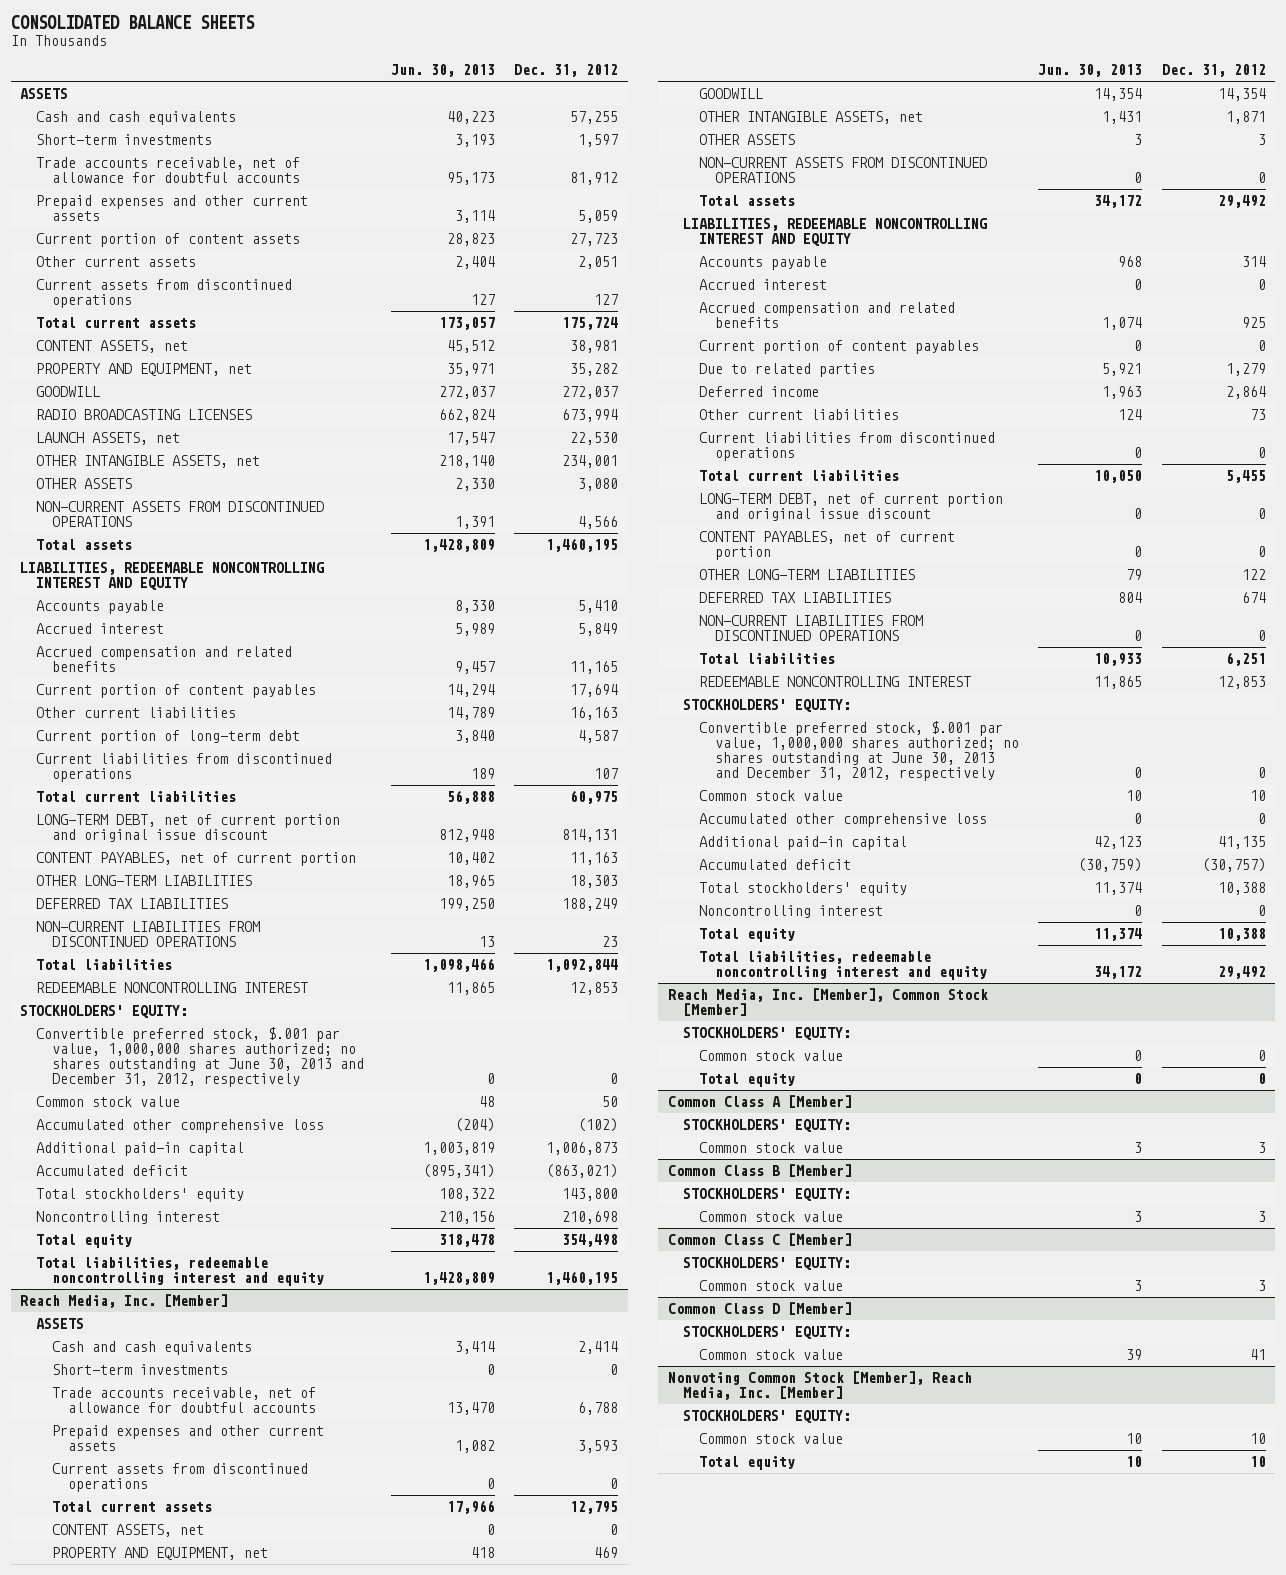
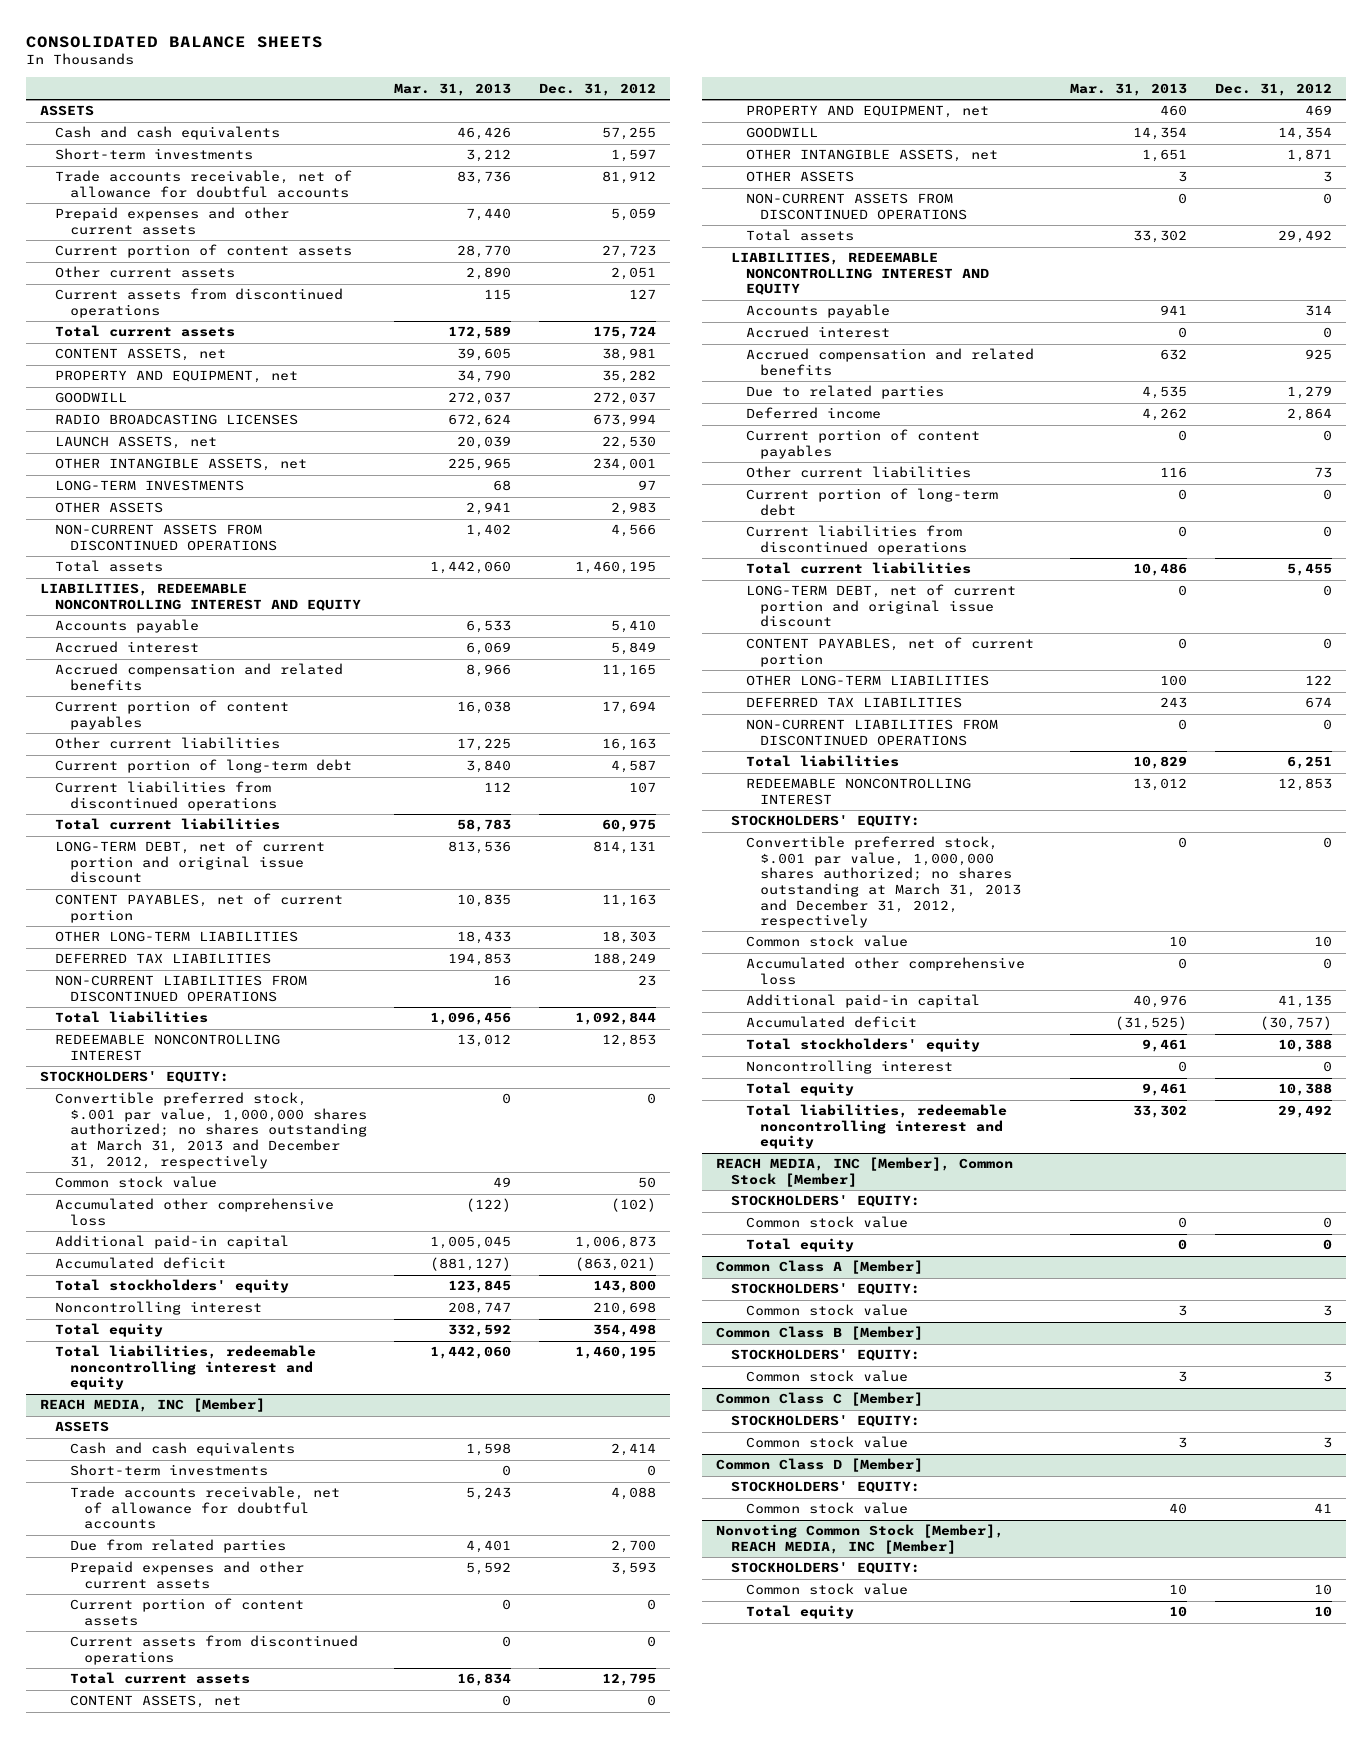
- | Jun. 30, 2013 | Dec. 31, 2012
+ | Mar. 31, 2013 | Dec. 31, 2012
- OTHER ASSETS | 2,330 | 3,080
+ LONG-TERM INVESTMENTS | 68 | 97
+ OTHER ASSETS | 2,941 | 2,983
- Convertible preferred stock, $.001 par value, 1,000,000 shares authorized; no shares outstanding at June 30, 2013 and December 31, 2012, respectively | 0 | 0
+ Convertible preferred stock, $.001 par value, 1,000,000 shares authorized; no shares outstanding at March 31, 2013 and December 31, 2012, respectively | 0 | 0
- Reach Media, Inc. [Member]
+ REACH MEDIA, INC [Member]
- Trade accounts receivable, net of allowance for doubtful accounts | 13,470 | 6,788
+ Trade accounts receivable, net of allowance for doubtful accounts | 5,243 | 4,088
+ Due from related parties | 4,401 | 2,700
+ Current portion of content assets | 0 | 0
- Current portion of content payables | 0 | 0
+ Current portion of content payables | 0 | 0
+ Current portion of long-term debt | 0 | 0
- Convertible preferred stock, $.001 par value, 1,000,000 shares authorized; no shares outstanding at June 30, 2013 and December 31, 2012, respectively | 0 | 0
+ Convertible preferred stock, $.001 par value, 1,000,000 shares authorized; no shares outstanding at March 31, 2013 and December 31, 2012, respectively | 0 | 0
- Reach Media, Inc. [Member], Common Stock [Member]
+ REACH MEDIA, INC [Member], Common Stock [Member]
- Nonvoting Common Stock [Member], Reach Media, Inc. [Member]
+ Nonvoting Common Stock [Member], REACH MEDIA, INC [Member]

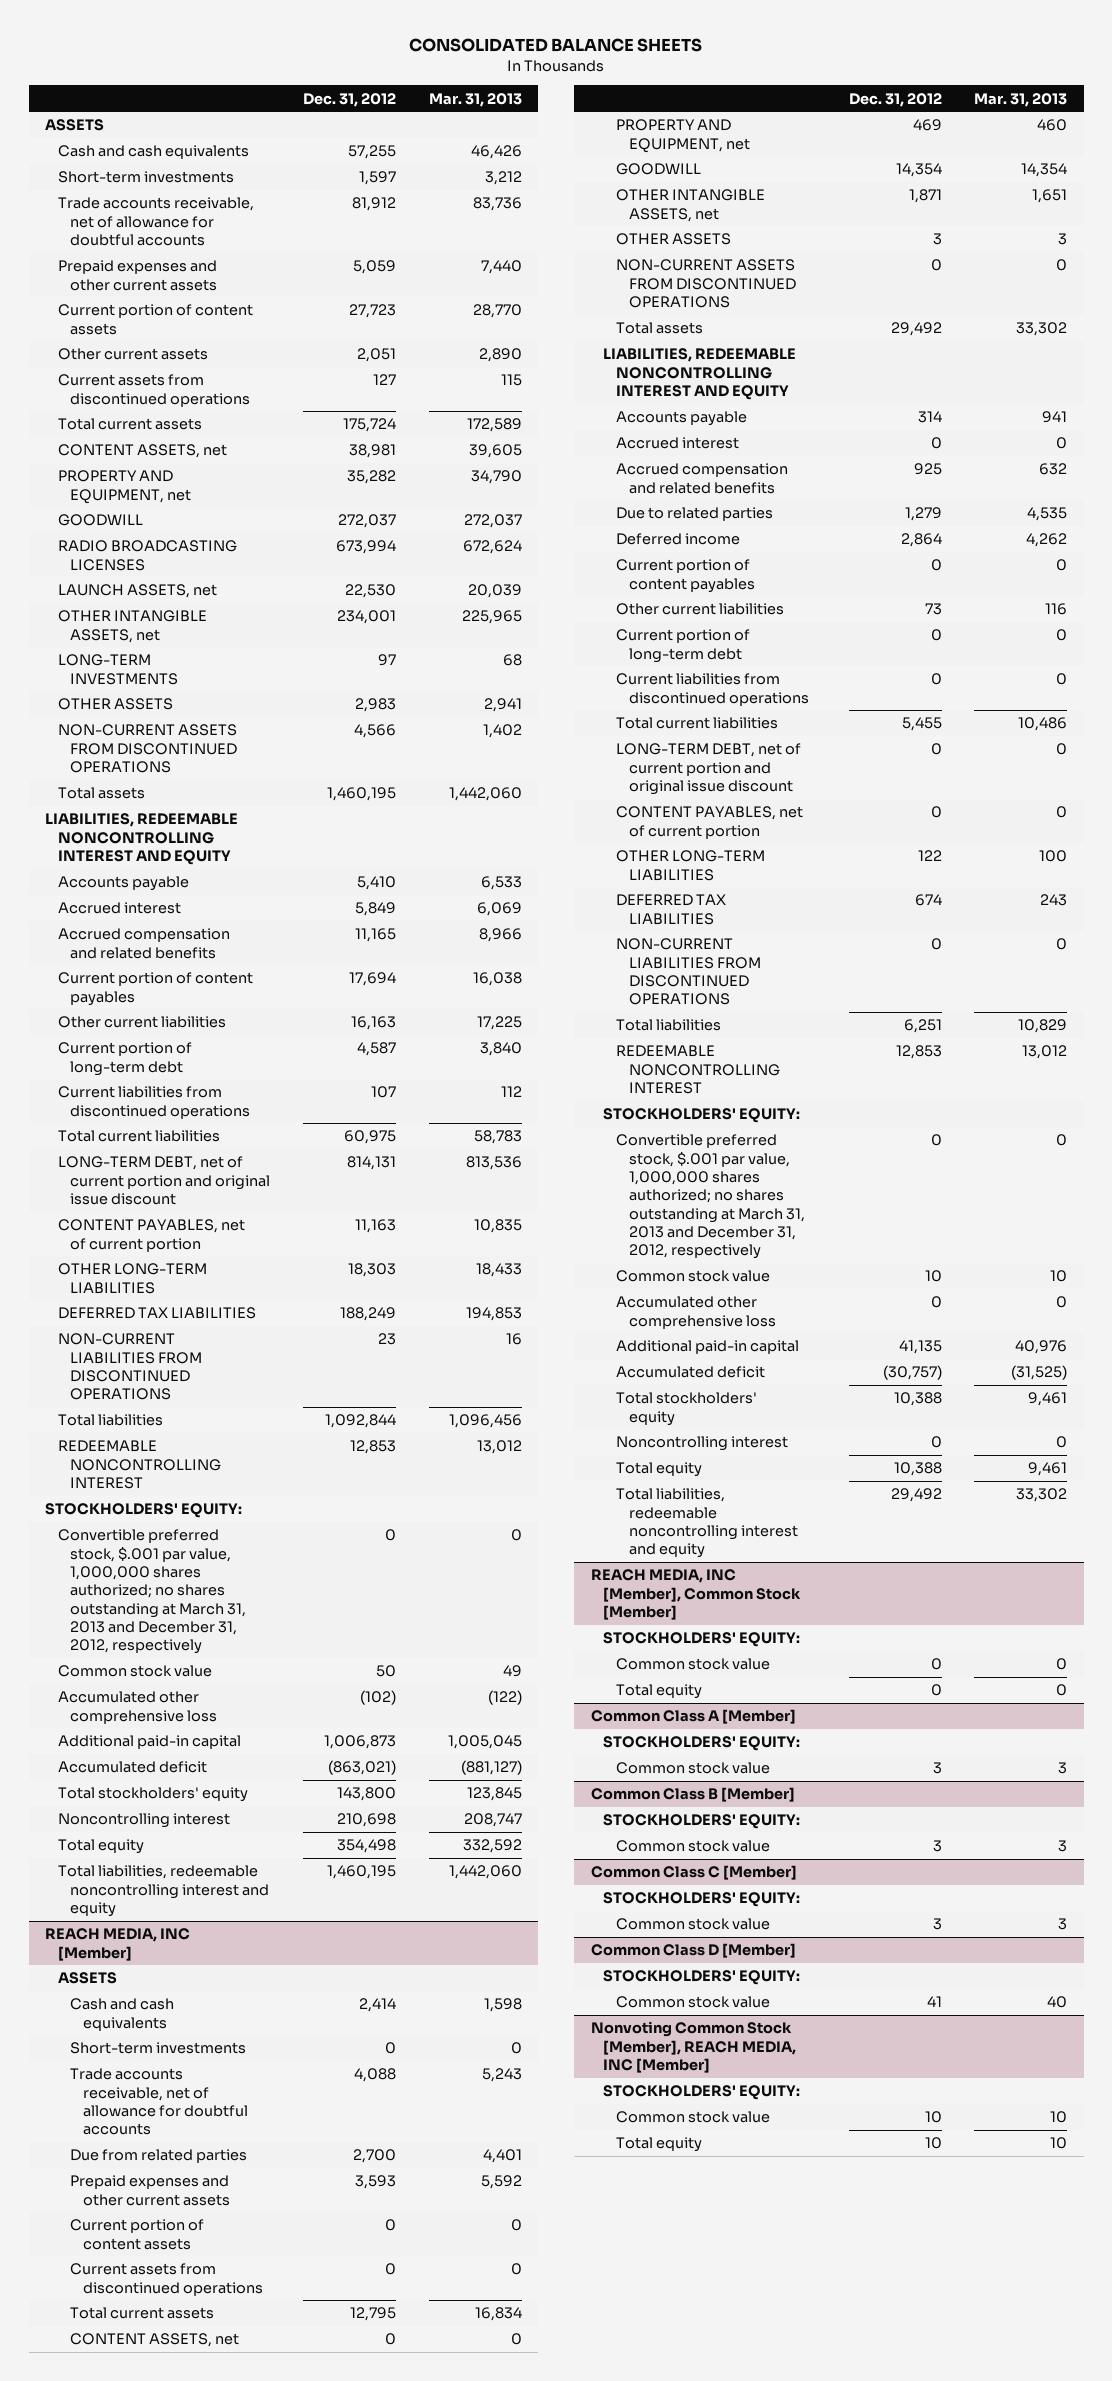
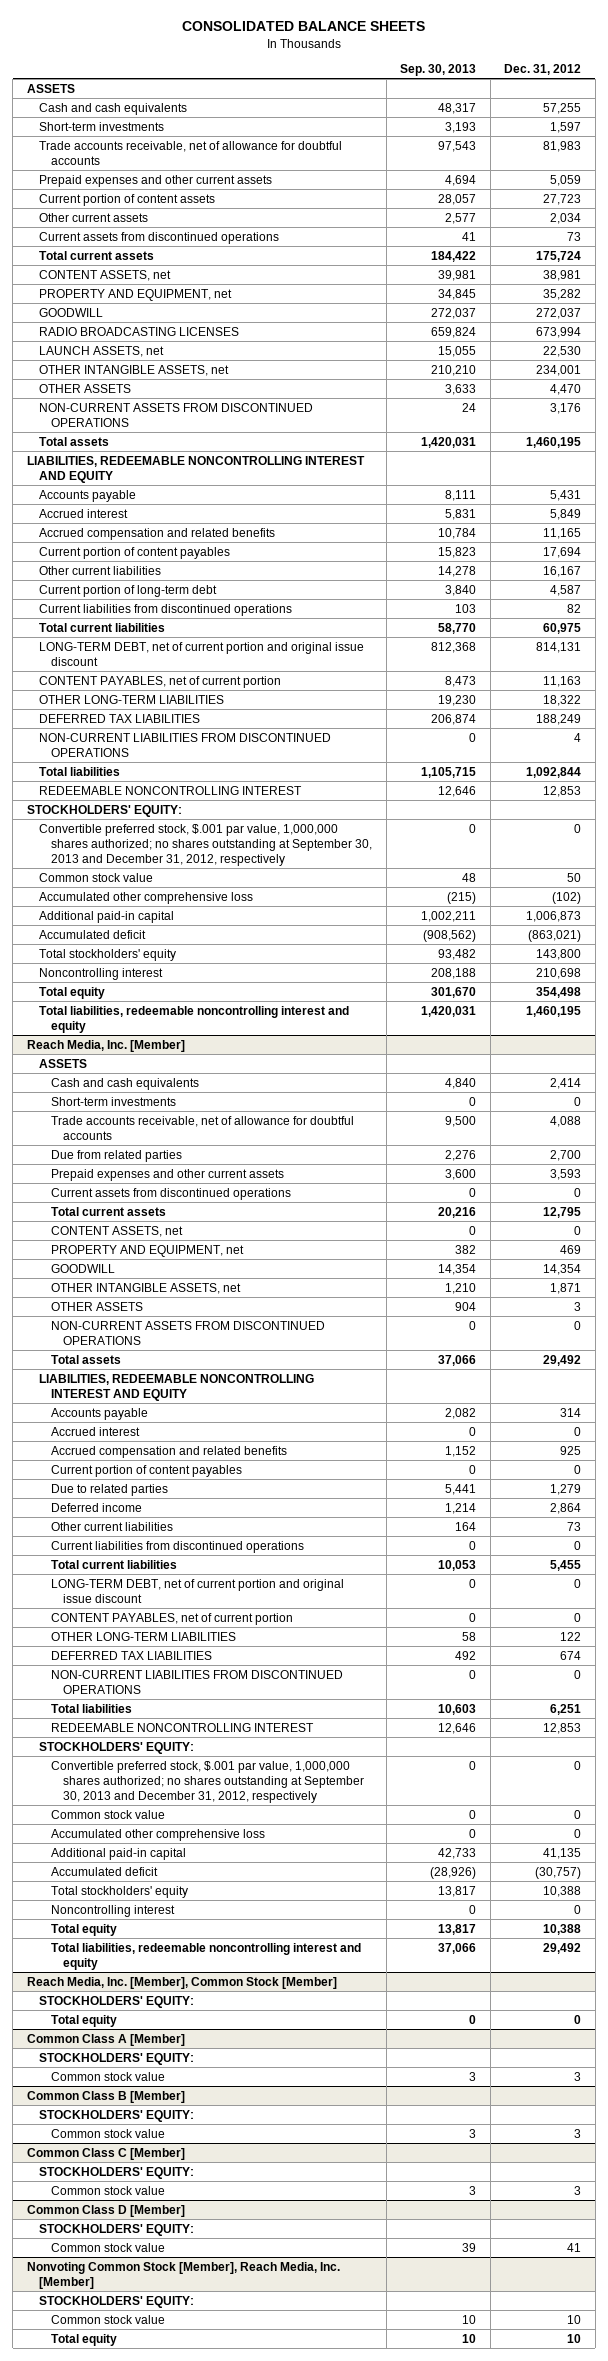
- | Dec. 31, 2012 | Mar. 31, 2013
+ | Sep. 30, 2013 | Dec. 31, 2012
- Trade accounts receivable, net of allowance for doubtful accounts | 81,912 | 83,736
+ Trade accounts receivable, net of allowance for doubtful accounts | 97,543 | 81,983
- Other current assets | 2,051 | 2,890
- Current assets from discontinued operations | 127 | 115
+ Other current assets | 2,577 | 2,034
+ Current assets from discontinued operations | 41 | 73
- LONG-TERM INVESTMENTS | 97 | 68
- OTHER ASSETS | 2,983 | 2,941
- NON-CURRENT ASSETS FROM DISCONTINUED OPERATIONS | 4,566 | 1,402
+ OTHER ASSETS | 3,633 | 4,470
+ NON-CURRENT ASSETS FROM DISCONTINUED OPERATIONS | 24 | 3,176
- Accounts payable | 5,410 | 6,533
+ Accounts payable | 8,111 | 5,431
- Other current liabilities | 16,163 | 17,225
+ Other current liabilities | 14,278 | 16,167
- Current liabilities from discontinued operations | 107 | 112
+ Current liabilities from discontinued operations | 103 | 82
- OTHER LONG-TERM LIABILITIES | 18,303 | 18,433
+ OTHER LONG-TERM LIABILITIES | 19,230 | 18,322
- NON-CURRENT LIABILITIES FROM DISCONTINUED OPERATIONS | 23 | 16
+ NON-CURRENT LIABILITIES FROM DISCONTINUED OPERATIONS | 0 | 4
- Convertible preferred stock, $.001 par value, 1,000,000 shares authorized; no shares outstanding at March 31, 2013 and December 31, 2012, respectively | 0 | 0
+ Convertible preferred stock, $.001 par value, 1,000,000 shares authorized; no shares outstanding at September 30, 2013 and December 31, 2012, respectively | 0 | 0
- REACH MEDIA, INC [Member]
+ Reach Media, Inc. [Member]
- Current portion of content assets | 0 | 0
+ Current portion of content payables | 0 | 0
- Current portion of content payables | 0 | 0
- Current portion of long-term debt | 0 | 0
- Convertible preferred stock, $.001 par value, 1,000,000 shares authorized; no shares outstanding at March 31, 2013 and December 31, 2012, respectively | 0 | 0
- Common stock value | 10 | 10
+ Convertible preferred stock, $.001 par value, 1,000,000 shares authorized; no shares outstanding at September 30, 2013 and December 31, 2012, respectively | 0 | 0
+ Common stock value | 0 | 0
- REACH MEDIA, INC [Member], Common Stock [Member]
+ Reach Media, Inc. [Member], Common Stock [Member]
- Common stock value | 0 | 0
- Nonvoting Common Stock [Member], REACH MEDIA, INC [Member]
+ Nonvoting Common Stock [Member], Reach Media, Inc. [Member]

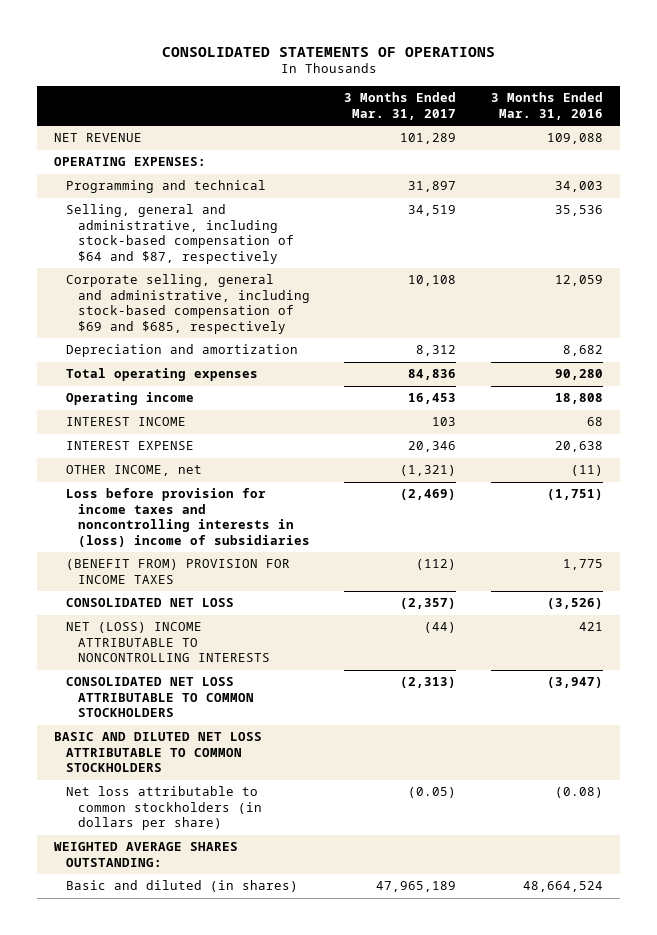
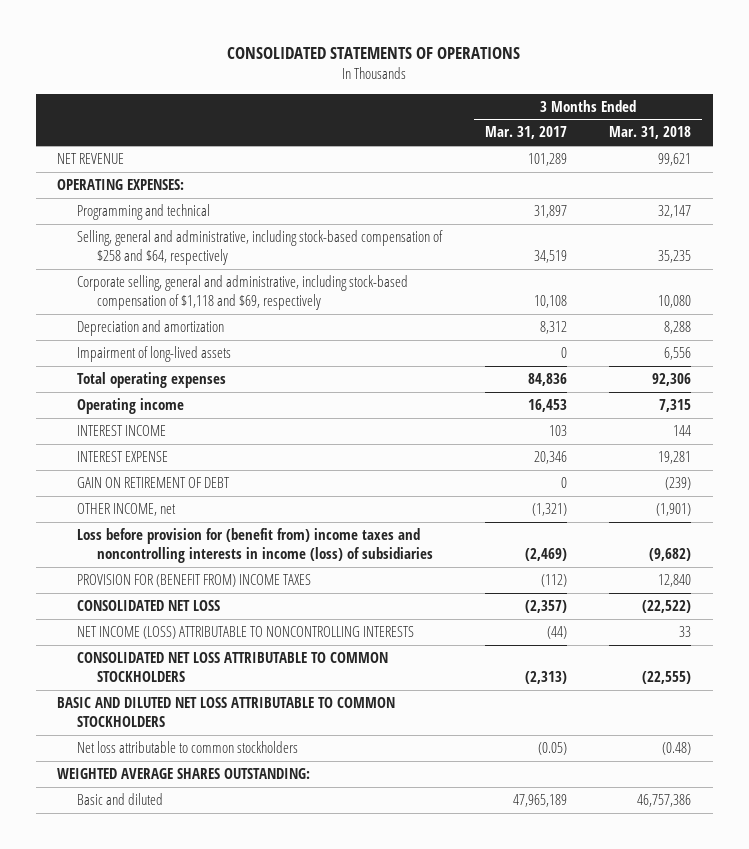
- | 3 Months Ended Mar. 31, 2017 | 3 Months Ended Mar. 31, 2016
+ | 3 Months Ended Mar. 31, 2017 | 3 Months Ended Mar. 31, 2018
- Selling, general and administrative, including stock-based compensation of $64 and $87, respectively | 34,519 | 35,536
- Corporate selling, general and administrative, including stock-based compensation of $69 and $685, respectively | 10,108 | 12,059
+ Selling, general and administrative, including stock-based compensation of $258 and $64, respectively | 34,519 | 35,235
+ Corporate selling, general and administrative, including stock-based compensation of $1,118 and $69, respectively | 10,108 | 10,080
+ Impairment of long-lived assets | 0 | 6,556
+ GAIN ON RETIREMENT OF DEBT | 0 | (239)
- Loss before provision for income taxes and noncontrolling interests in (loss) income of subsidiaries | (2,469) | (1,751)
- (BENEFIT FROM) PROVISION FOR INCOME TAXES | (112) | 1,775
+ Loss before provision for (benefit from) income taxes and noncontrolling interests in income (loss) of subsidiaries | (2,469) | (9,682)
+ PROVISION FOR (BENEFIT FROM) INCOME TAXES | (112) | 12,840
- NET (LOSS) INCOME ATTRIBUTABLE TO NONCONTROLLING INTERESTS | (44) | 421
+ NET INCOME (LOSS) ATTRIBUTABLE TO NONCONTROLLING INTERESTS | (44) | 33
- Net loss attributable to common stockholders (in dollars per share) | (0.05) | (0.08)
+ Net loss attributable to common stockholders | (0.05) | (0.48)
- Basic and diluted (in shares) | 47,965,189 | 48,664,524
+ Basic and diluted | 47,965,189 | 46,757,386

